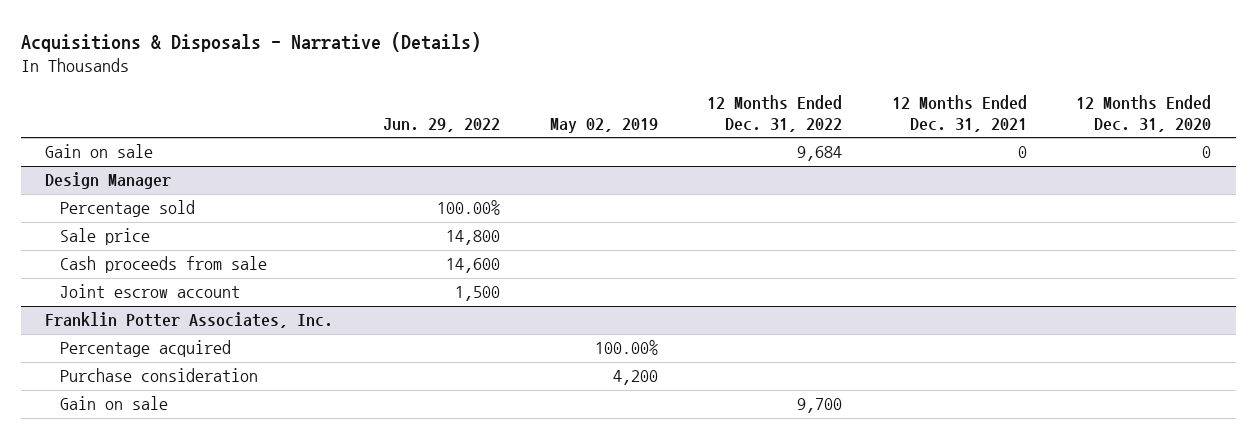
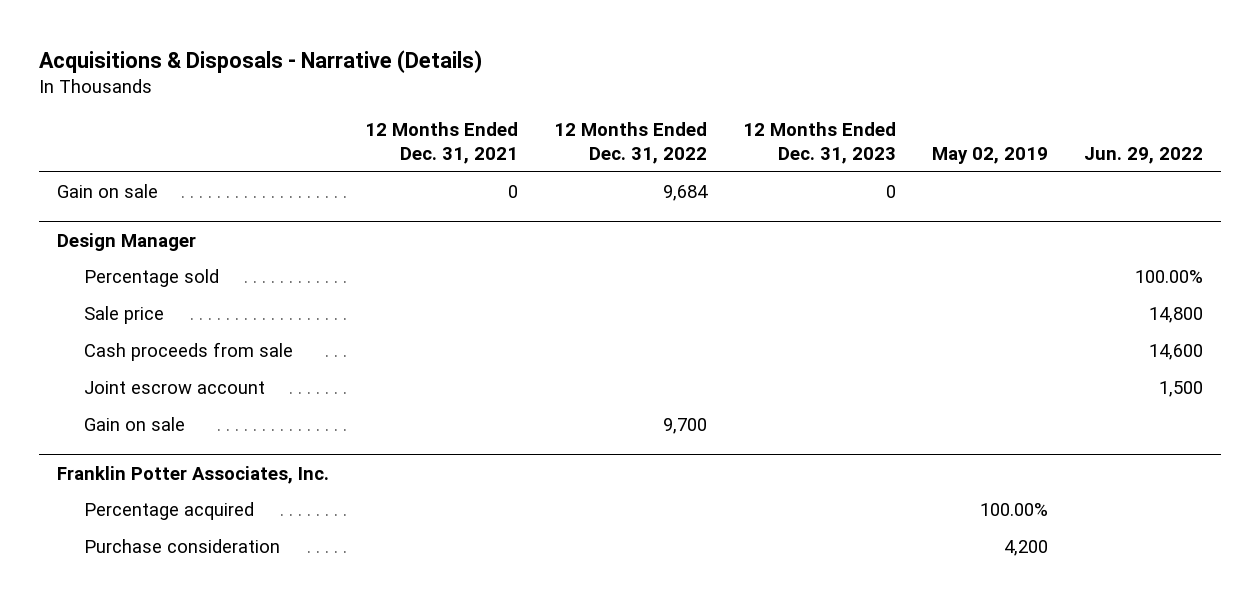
- | Jun. 29, 2022 | May 02, 2019 | 12 Months Ended Dec. 31, 2022 | 12 Months Ended Dec. 31, 2021 | 12 Months Ended Dec. 31, 2020
+ | 12 Months Ended Dec. 31, 2021 | 12 Months Ended Dec. 31, 2022 | 12 Months Ended Dec. 31, 2023 | May 02, 2019 | Jun. 29, 2022
@ Design Manager
+ Gain on sale | | 9,700 | | |
@ Franklin Potter Associates, Inc.
- Gain on sale | | | 9,700 | |

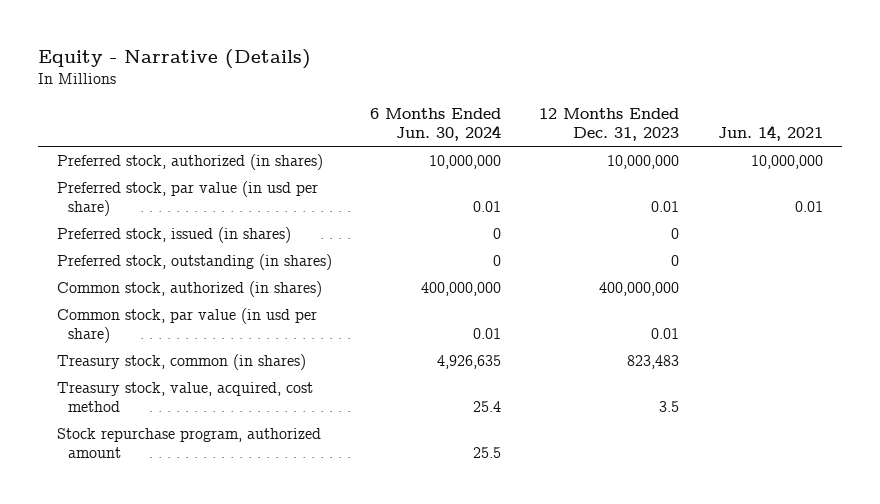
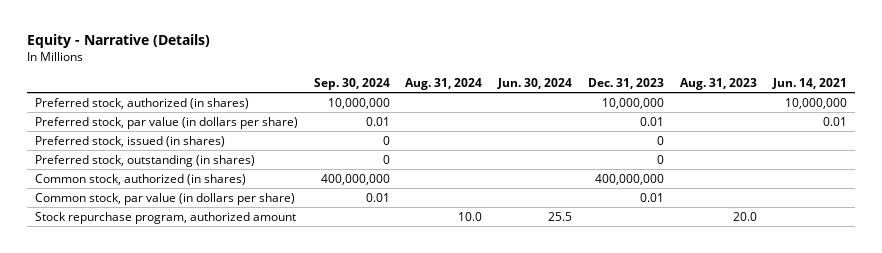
- | 6 Months Ended Jun. 30, 2024 | 12 Months Ended Dec. 31, 2023 | Jun. 14, 2021
+ | Sep. 30, 2024 | Aug. 31, 2024 | Jun. 30, 2024 | Dec. 31, 2023 | Aug. 31, 2023 | Jun. 14, 2021
- Preferred stock, par value (in usd per share) | 0.01 | 0.01 | 0.01
+ Preferred stock, par value (in dollars per share) | 0.01 | | | 0.01 | | 0.01
- Common stock, par value (in usd per share) | 0.01 | 0.01 |
- Treasury stock, common (in shares) | 4,926,635 | 823,483 |
- Treasury stock, value, acquired, cost method | 25.4 | 3.5 |
+ Common stock, par value (in dollars per share) | 0.01 | | | 0.01 | |

